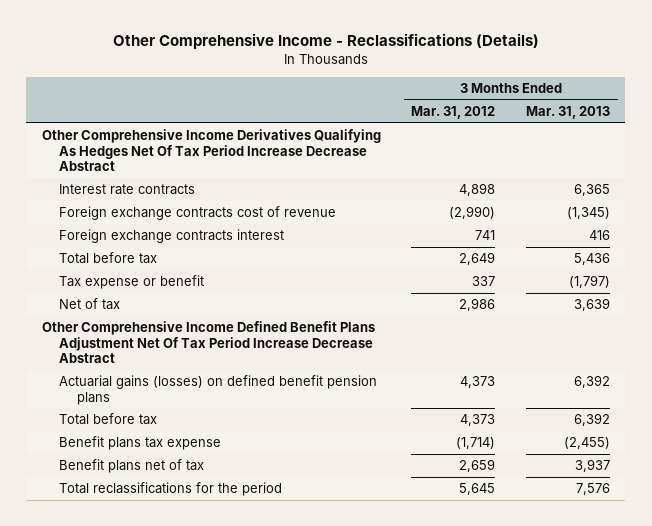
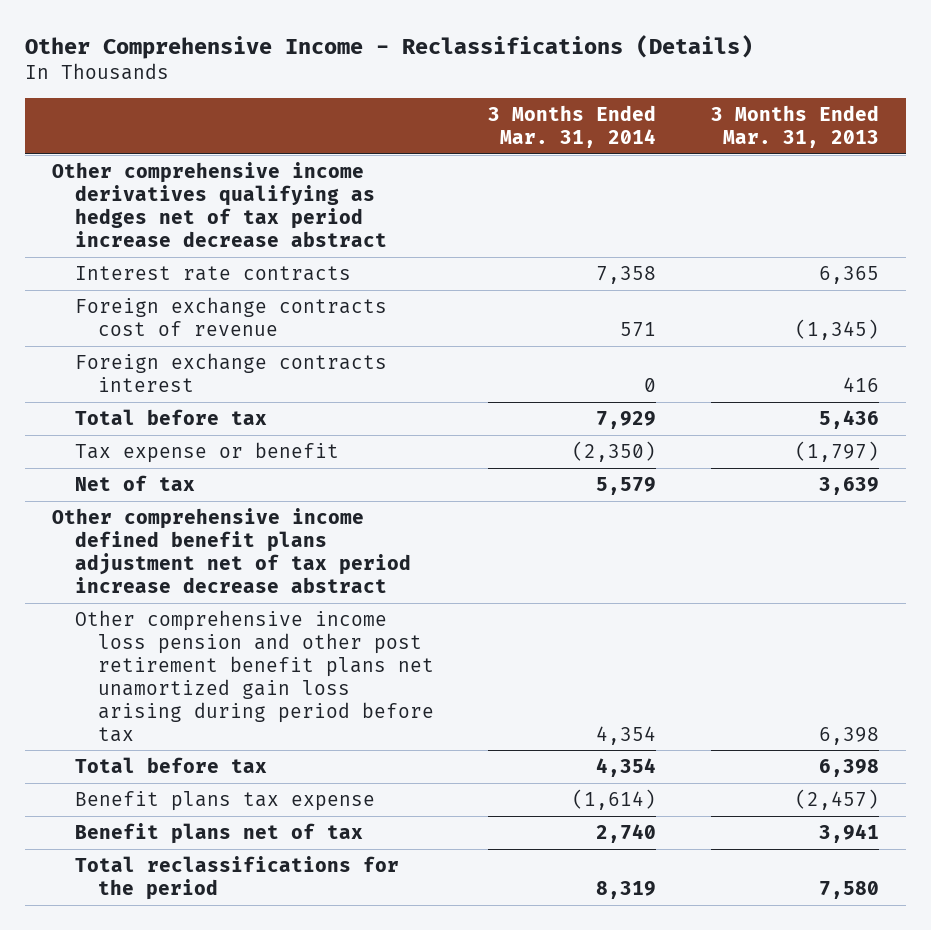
- | 3 Months Ended Mar. 31, 2012 | 3 Months Ended Mar. 31, 2013
+ | 3 Months Ended Mar. 31, 2014 | 3 Months Ended Mar. 31, 2013
- Other Comprehensive Income Derivatives Qualifying As Hedges Net Of Tax Period Increase Decrease Abstract
+ Other comprehensive income derivatives qualifying as hedges net of tax period increase decrease abstract
- Other Comprehensive Income Defined Benefit Plans Adjustment Net Of Tax Period Increase Decrease Abstract
- Actuarial gains (losses) on defined benefit pension plans | 4,373 | 6,392
- Total before tax | 4,373 | 6,392
- Benefit plans tax expense | (1,714) | (2,455)
- Benefit plans net of tax | 2,659 | 3,937
- Total reclassifications for the period | 5,645 | 7,576
+ Other comprehensive income defined benefit plans adjustment net of tax period increase decrease abstract
+ Other comprehensive income loss pension and other post retirement benefit plans net unamortized gain loss arising during period before tax | 4,354 | 6,398
+ Total before tax | 4,354 | 6,398
+ Benefit plans tax expense | (1,614) | (2,457)
+ Benefit plans net of tax | 2,740 | 3,941
+ Total reclassifications for the period | 8,319 | 7,580

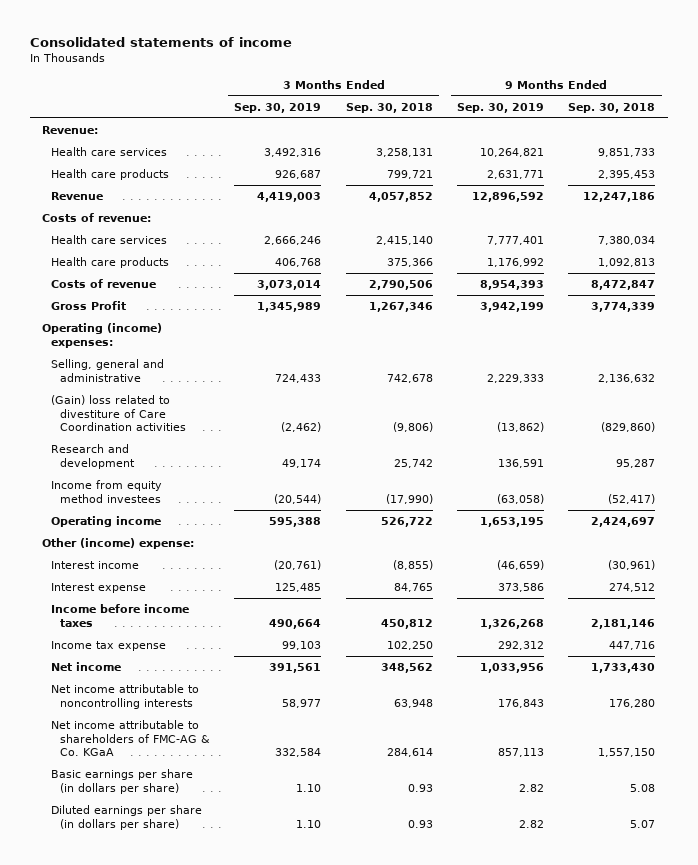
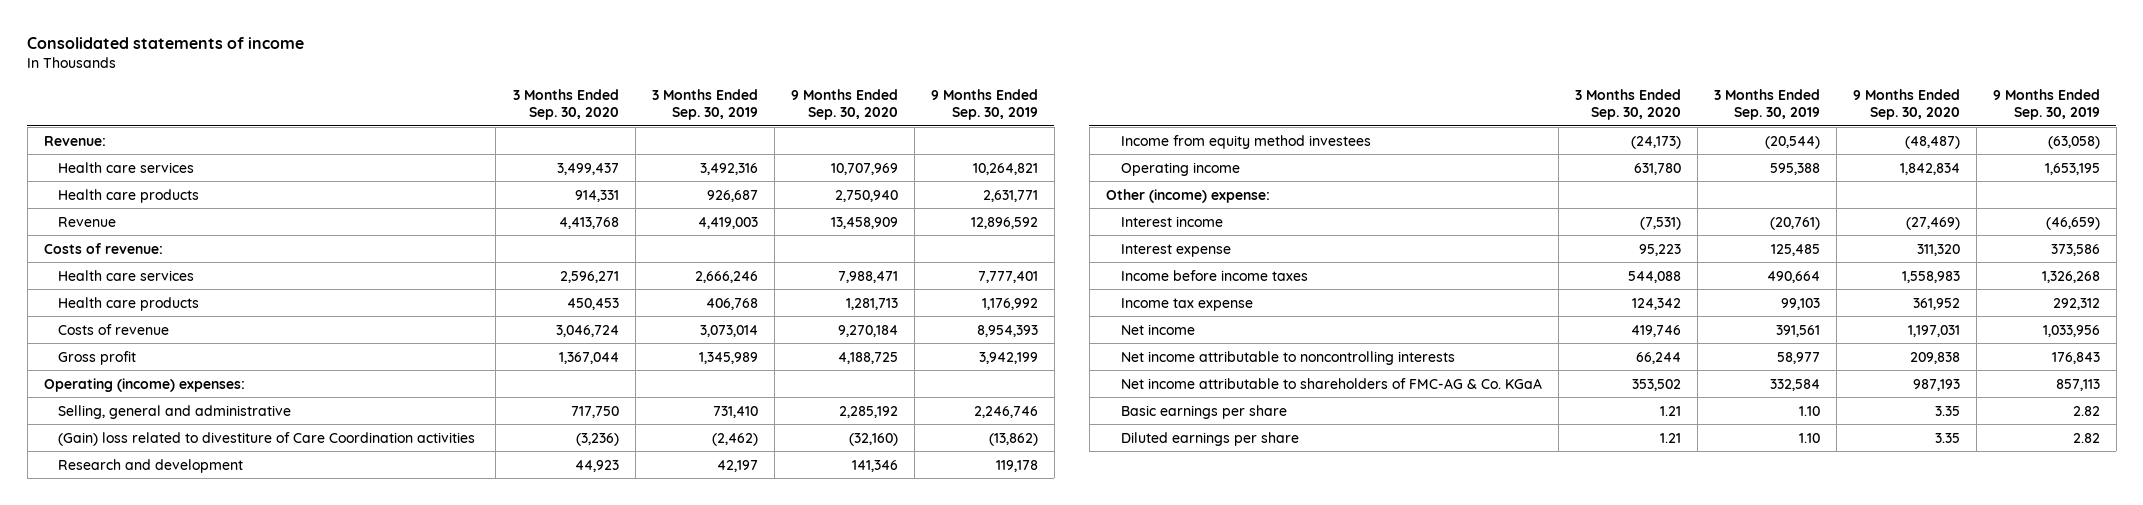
- | 3 Months Ended Sep. 30, 2019 | 3 Months Ended Sep. 30, 2018 | 9 Months Ended Sep. 30, 2019 | 9 Months Ended Sep. 30, 2018
+ | 3 Months Ended Sep. 30, 2020 | 3 Months Ended Sep. 30, 2019 | 9 Months Ended Sep. 30, 2020 | 9 Months Ended Sep. 30, 2019
- Gross Profit | 1,345,989 | 1,267,346 | 3,942,199 | 3,774,339
+ Gross profit | 1,367,044 | 1,345,989 | 4,188,725 | 3,942,199
- Selling, general and administrative | 724,433 | 742,678 | 2,229,333 | 2,136,632
+ Selling, general and administrative | 717,750 | 731,410 | 2,285,192 | 2,246,746
- Research and development | 49,174 | 25,742 | 136,591 | 95,287
+ Research and development | 44,923 | 42,197 | 141,346 | 119,178
- Basic earnings per share (in dollars per share) | 1.10 | 0.93 | 2.82 | 5.08
- Diluted earnings per share (in dollars per share) | 1.10 | 0.93 | 2.82 | 5.07
+ Basic earnings per share | 1.21 | 1.10 | 3.35 | 2.82
+ Diluted earnings per share | 1.21 | 1.10 | 3.35 | 2.82

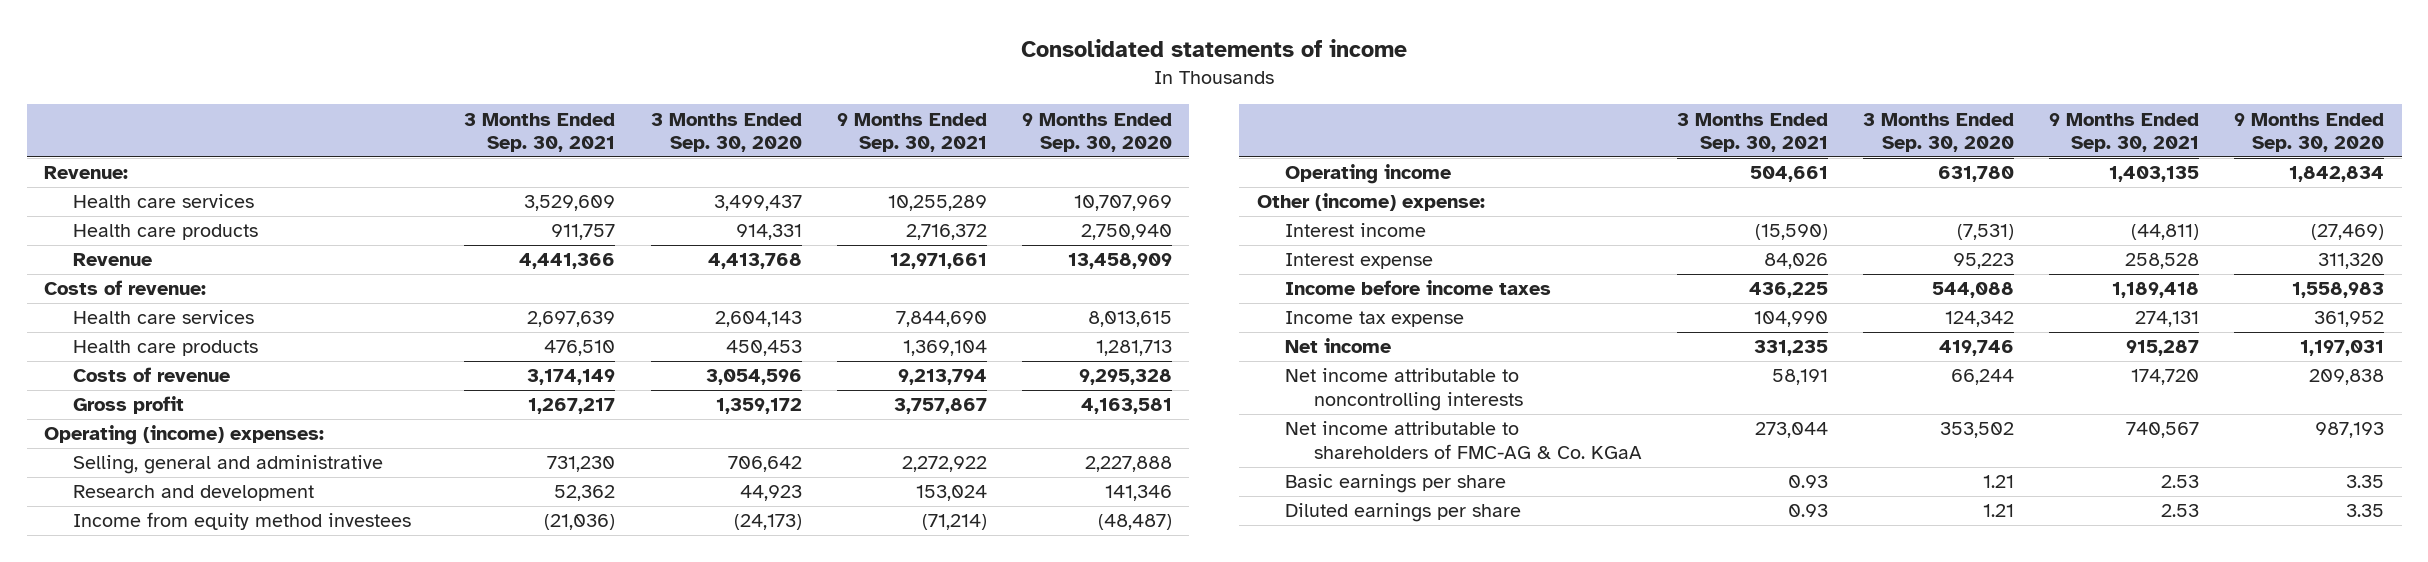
- | 3 Months Ended Sep. 30, 2020 | 3 Months Ended Sep. 30, 2019 | 9 Months Ended Sep. 30, 2020 | 9 Months Ended Sep. 30, 2019
+ | 3 Months Ended Sep. 30, 2021 | 3 Months Ended Sep. 30, 2020 | 9 Months Ended Sep. 30, 2021 | 9 Months Ended Sep. 30, 2020
- Health care services | 2,596,271 | 2,666,246 | 7,988,471 | 7,777,401
+ Health care services | 2,697,639 | 2,604,143 | 7,844,690 | 8,013,615
- Costs of revenue | 3,046,724 | 3,073,014 | 9,270,184 | 8,954,393
- Gross profit | 1,367,044 | 1,345,989 | 4,188,725 | 3,942,199
+ Costs of revenue | 3,174,149 | 3,054,596 | 9,213,794 | 9,295,328
+ Gross profit | 1,267,217 | 1,359,172 | 3,757,867 | 4,163,581
- Selling, general and administrative | 717,750 | 731,410 | 2,285,192 | 2,246,746
- (Gain) loss related to divestiture of Care Coordination activities | (3,236) | (2,462) | (32,160) | (13,862)
+ Selling, general and administrative | 731,230 | 706,642 | 2,272,922 | 2,227,888

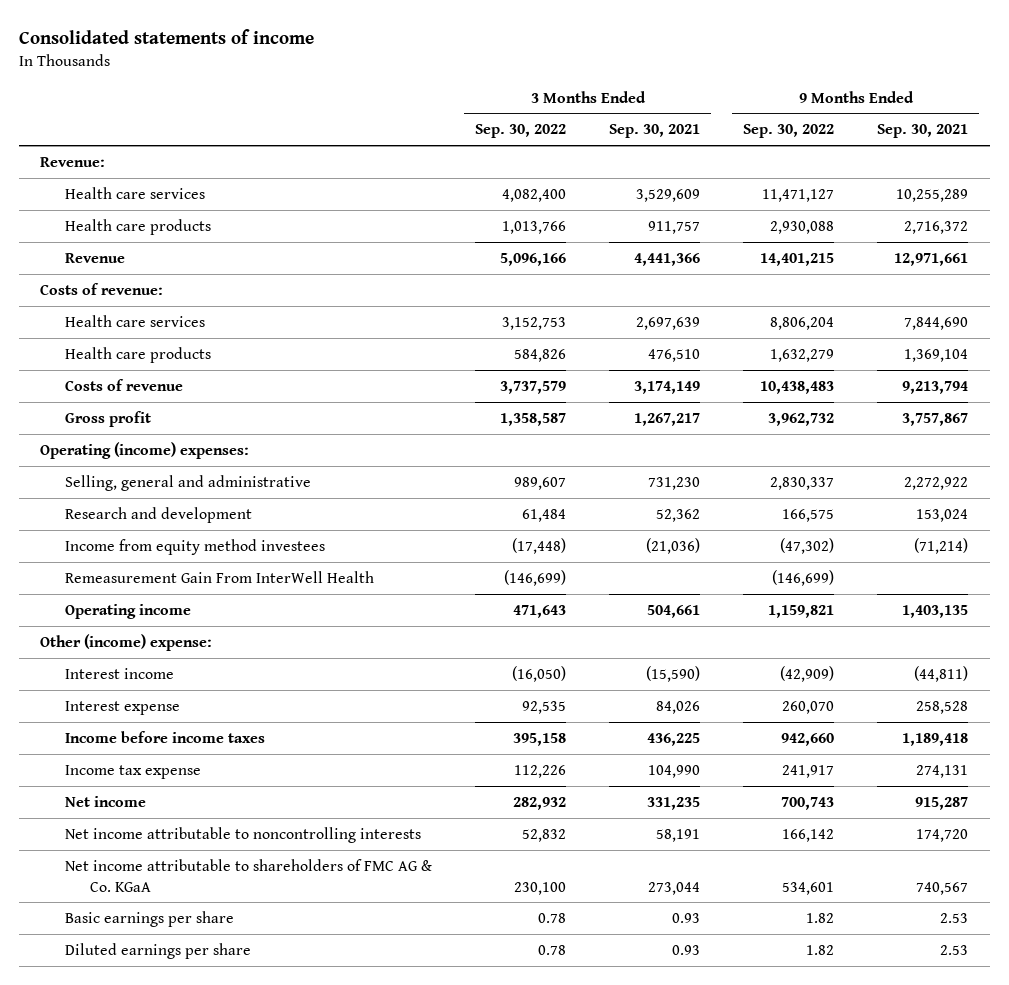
- | 3 Months Ended Sep. 30, 2021 | 3 Months Ended Sep. 30, 2020 | 9 Months Ended Sep. 30, 2021 | 9 Months Ended Sep. 30, 2020
+ | 3 Months Ended Sep. 30, 2022 | 3 Months Ended Sep. 30, 2021 | 9 Months Ended Sep. 30, 2022 | 9 Months Ended Sep. 30, 2021
+ Remeasurement Gain From InterWell Health | (146,699) | | (146,699) |
- Net income attributable to shareholders of FMC-AG & Co. KGaA | 273,044 | 353,502 | 740,567 | 987,193
+ Net income attributable to shareholders of FMC AG & Co. KGaA | 230,100 | 273,044 | 534,601 | 740,567

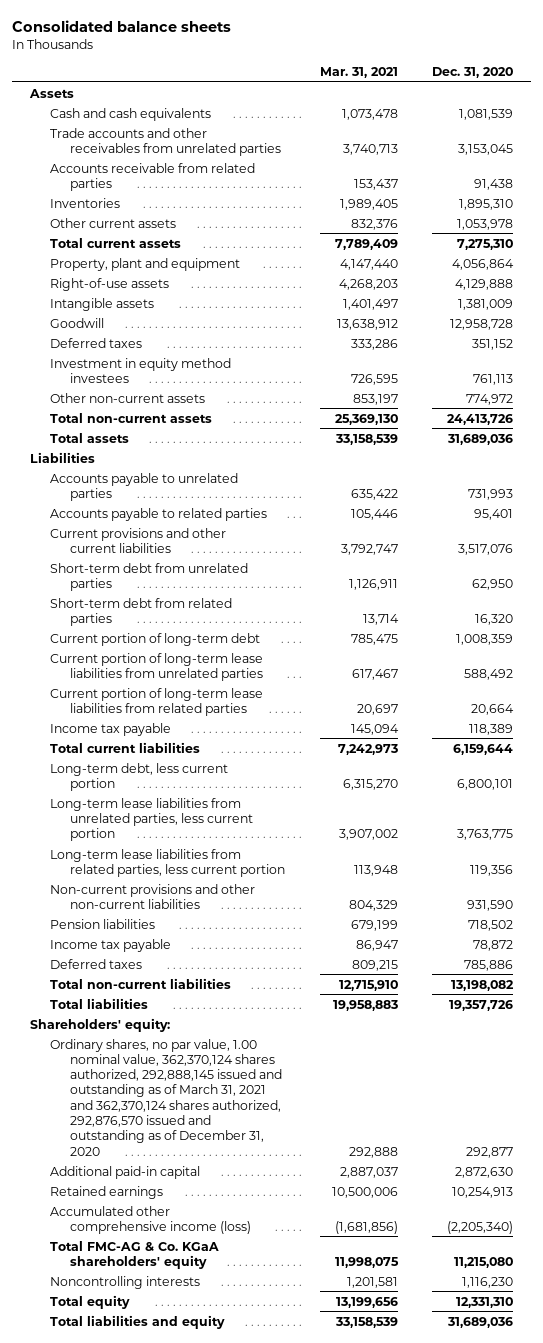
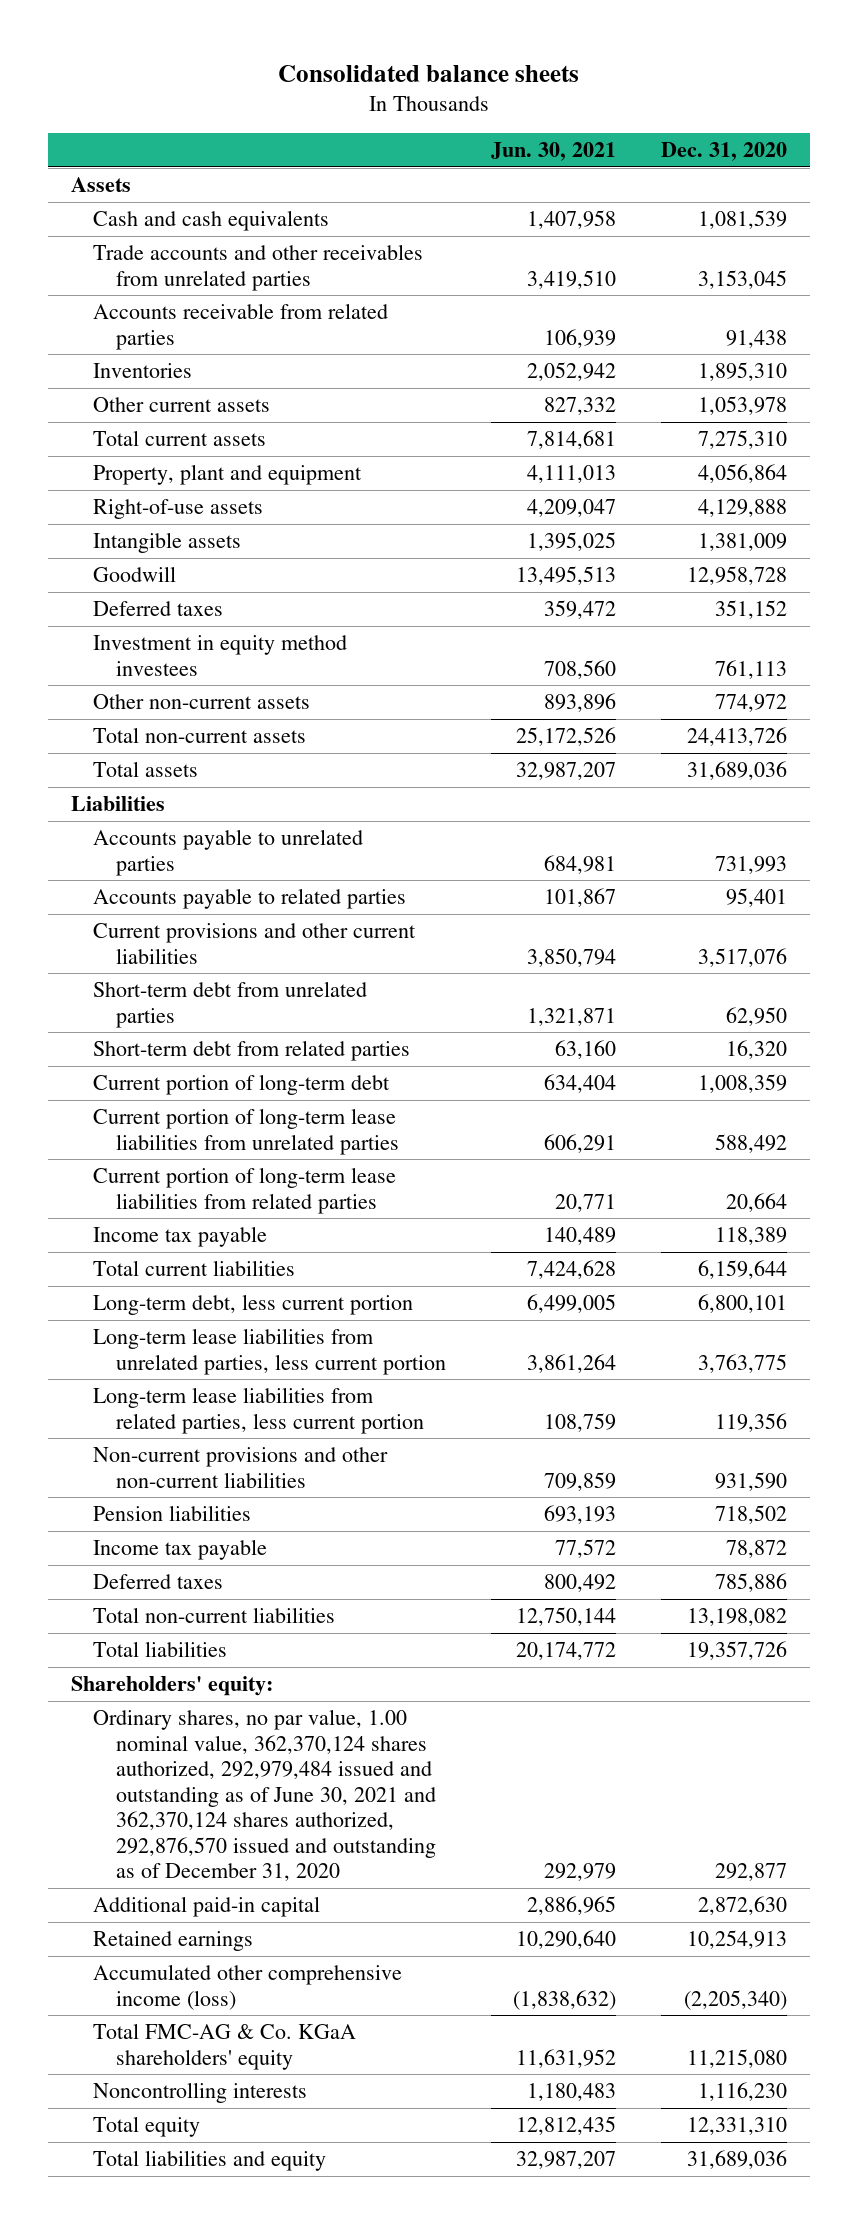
- | Mar. 31, 2021 | Dec. 31, 2020
+ | Jun. 30, 2021 | Dec. 31, 2020
- Ordinary shares, no par value, 1.00 nominal value, 362,370,124 shares authorized, 292,888,145 issued and outstanding as of March 31, 2021 and 362,370,124 shares authorized, 292,876,570 issued and outstanding as of December 31, 2020 | 292,888 | 292,877
+ Ordinary shares, no par value, 1.00 nominal value, 362,370,124 shares authorized, 292,979,484 issued and outstanding as of June 30, 2021 and 362,370,124 shares authorized, 292,876,570 issued and outstanding as of December 31, 2020 | 292,979 | 292,877

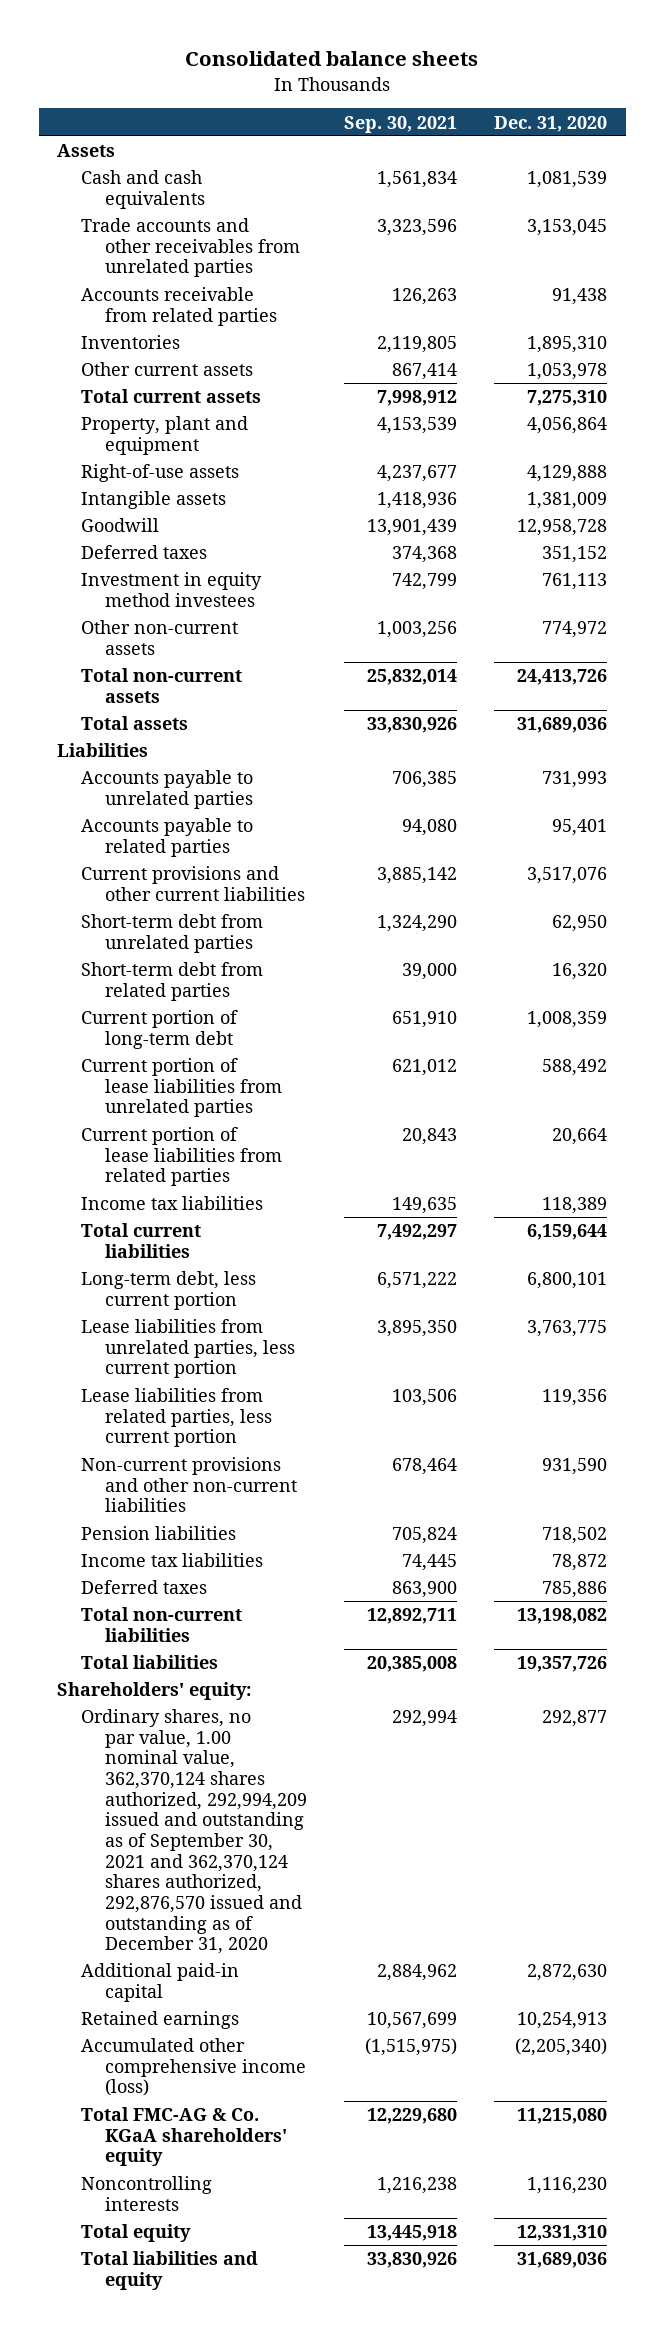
- | Jun. 30, 2021 | Dec. 31, 2020
+ | Sep. 30, 2021 | Dec. 31, 2020
- Current portion of long-term lease liabilities from unrelated parties | 606,291 | 588,492
- Current portion of long-term lease liabilities from related parties | 20,771 | 20,664
- Income tax payable | 140,489 | 118,389
+ Current portion of lease liabilities from unrelated parties | 621,012 | 588,492
+ Current portion of lease liabilities from related parties | 20,843 | 20,664
+ Income tax liabilities | 149,635 | 118,389
- Long-term lease liabilities from unrelated parties, less current portion | 3,861,264 | 3,763,775
- Long-term lease liabilities from related parties, less current portion | 108,759 | 119,356
+ Lease liabilities from unrelated parties, less current portion | 3,895,350 | 3,763,775
+ Lease liabilities from related parties, less current portion | 103,506 | 119,356
- Income tax payable | 77,572 | 78,872
+ Income tax liabilities | 74,445 | 78,872
- Ordinary shares, no par value, 1.00 nominal value, 362,370,124 shares authorized, 292,979,484 issued and outstanding as of June 30, 2021 and 362,370,124 shares authorized, 292,876,570 issued and outstanding as of December 31, 2020 | 292,979 | 292,877
+ Ordinary shares, no par value, 1.00 nominal value, 362,370,124 shares authorized, 292,994,209 issued and outstanding as of September 30, 2021 and 362,370,124 shares authorized, 292,876,570 issued and outstanding as of December 31, 2020 | 292,994 | 292,877

